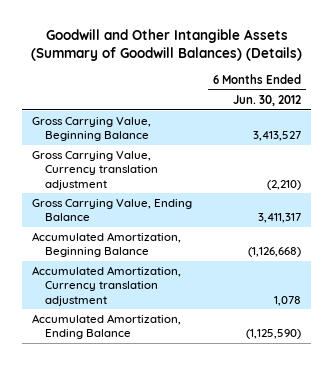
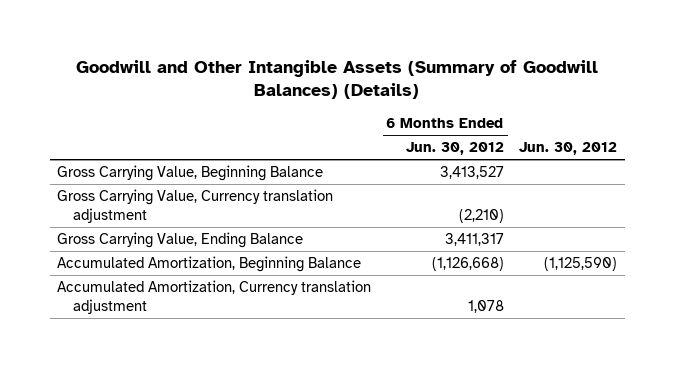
- | 6 Months Ended Jun. 30, 2012
+ | 6 Months Ended Jun. 30, 2012 | Jun. 30, 2012
- Accumulated Amortization, Ending Balance | (1,125,590)

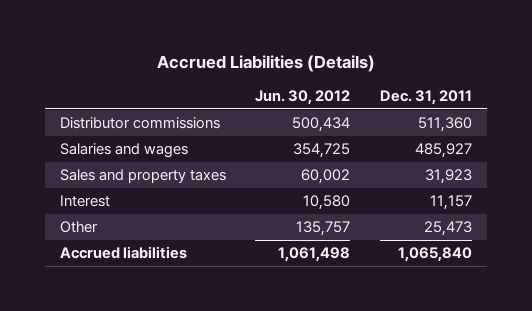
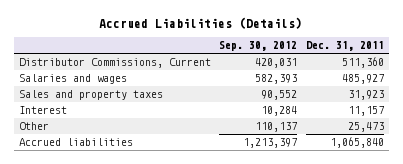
- | Jun. 30, 2012 | Dec. 31, 2011
+ | Sep. 30, 2012 | Dec. 31, 2011
- Distributor commissions | 500,434 | 511,360
+ Distributor Commissions, Current | 420,031 | 511,360

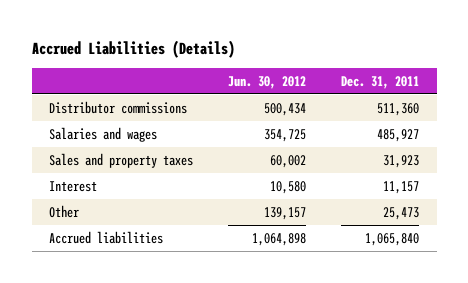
- | Sep. 30, 2012 | Dec. 31, 2011
+ | Jun. 30, 2012 | Dec. 31, 2011
- Distributor Commissions, Current | 420,031 | 511,360
+ Distributor commissions | 500,434 | 511,360

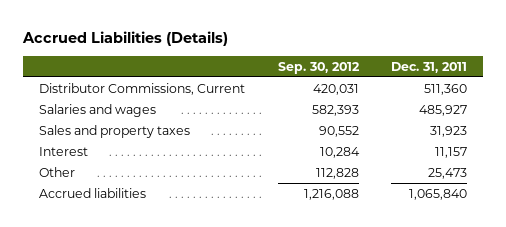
- | Jun. 30, 2012 | Dec. 31, 2011
+ | Sep. 30, 2012 | Dec. 31, 2011
- Distributor commissions | 500,434 | 511,360
+ Distributor Commissions, Current | 420,031 | 511,360

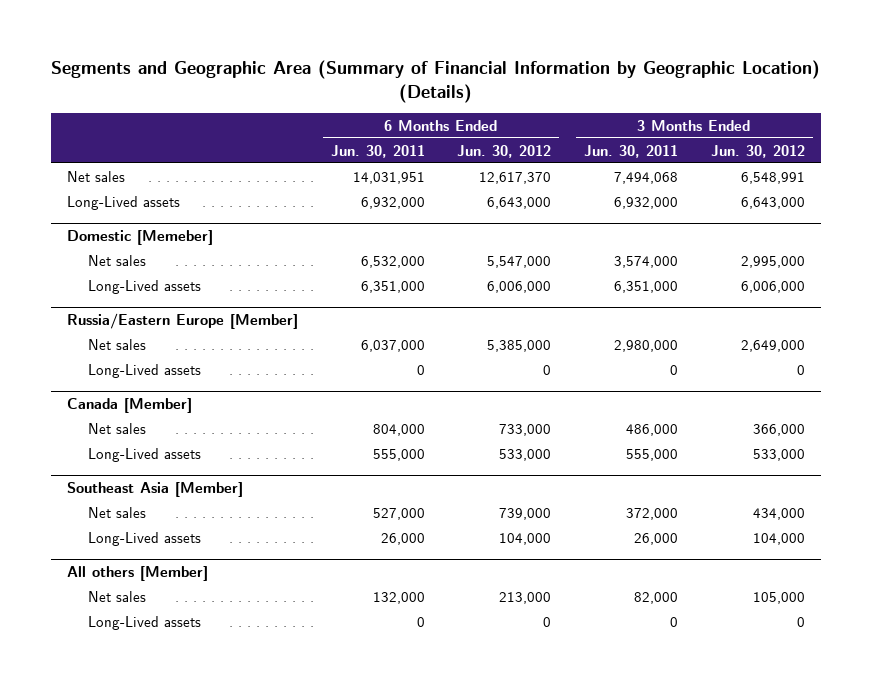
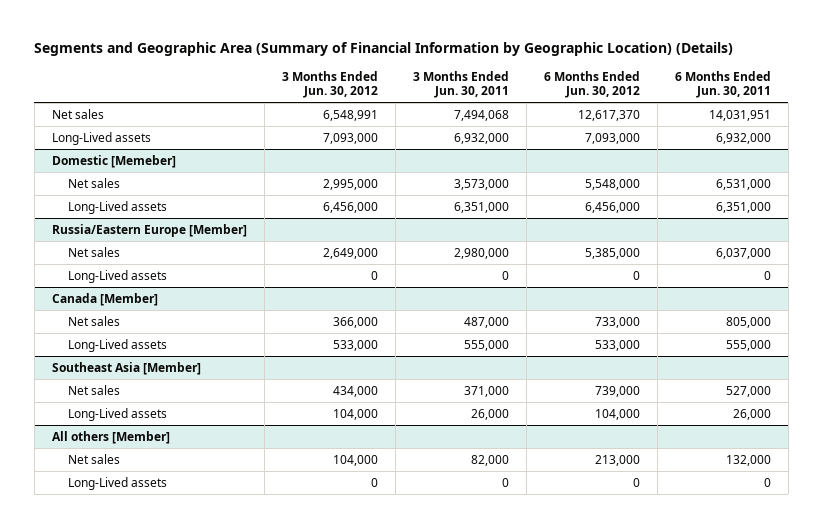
- | 6 Months Ended Jun. 30, 2011 | 6 Months Ended Jun. 30, 2012 | 3 Months Ended Jun. 30, 2011 | 3 Months Ended Jun. 30, 2012
+ | 3 Months Ended Jun. 30, 2012 | 3 Months Ended Jun. 30, 2011 | 6 Months Ended Jun. 30, 2012 | 6 Months Ended Jun. 30, 2011
- Long-Lived assets | 6,932,000 | 6,643,000 | 6,932,000 | 6,643,000
+ Long-Lived assets | 7,093,000 | 6,932,000 | 7,093,000 | 6,932,000
@ Domestic [Memeber]
- Net sales | 6,532,000 | 5,547,000 | 3,574,000 | 2,995,000
- Long-Lived assets | 6,351,000 | 6,006,000 | 6,351,000 | 6,006,000
+ Net sales | 2,995,000 | 3,573,000 | 5,548,000 | 6,531,000
+ Long-Lived assets | 6,456,000 | 6,351,000 | 6,456,000 | 6,351,000
@ Canada [Member]
- Net sales | 804,000 | 733,000 | 486,000 | 366,000
+ Net sales | 366,000 | 487,000 | 733,000 | 805,000
@ Southeast Asia [Member]
- Net sales | 527,000 | 739,000 | 372,000 | 434,000
+ Net sales | 434,000 | 371,000 | 739,000 | 527,000
@ All others [Member]
- Net sales | 132,000 | 213,000 | 82,000 | 105,000
+ Net sales | 104,000 | 82,000 | 213,000 | 132,000

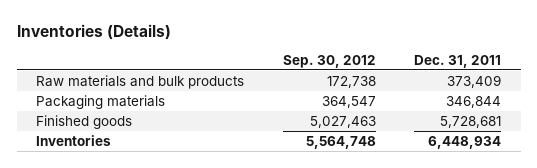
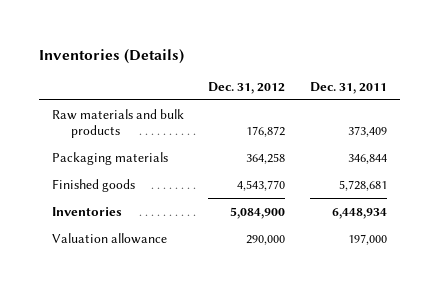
- | Sep. 30, 2012 | Dec. 31, 2011
+ | Dec. 31, 2012 | Dec. 31, 2011
+ Valuation allowance | 290,000 | 197,000

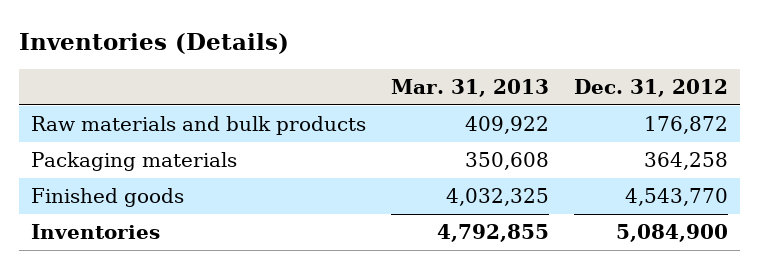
- | Dec. 31, 2012 | Dec. 31, 2011
+ | Mar. 31, 2013 | Dec. 31, 2012
- Valuation allowance | 290,000 | 197,000

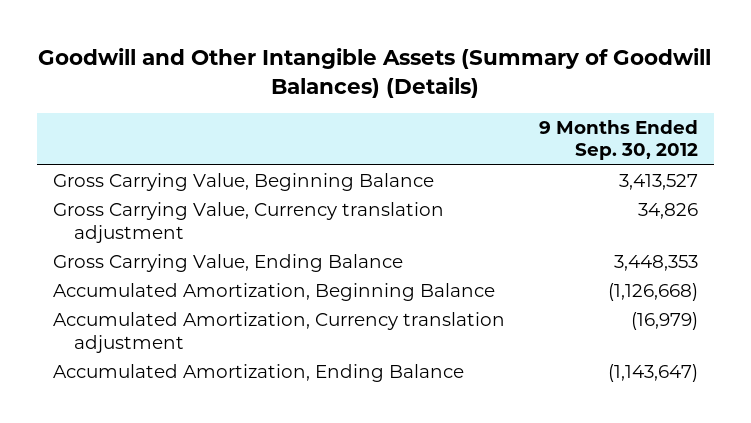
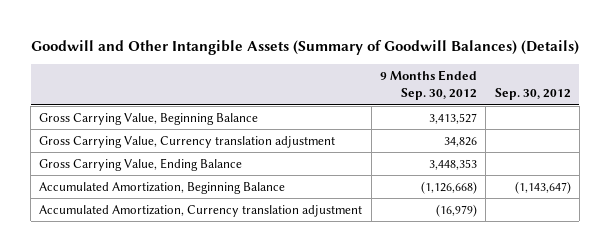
- | 9 Months Ended Sep. 30, 2012
+ | 9 Months Ended Sep. 30, 2012 | Sep. 30, 2012
- Accumulated Amortization, Ending Balance | (1,143,647)

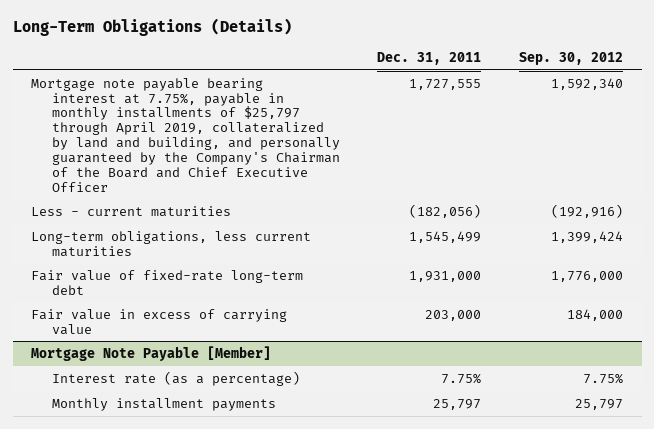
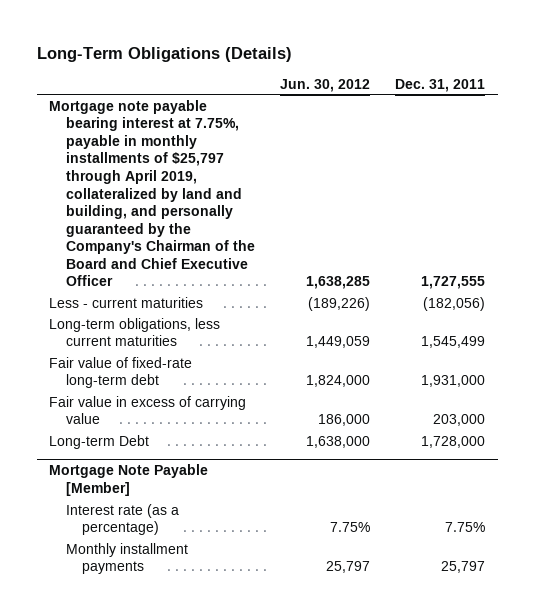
- | Dec. 31, 2011 | Sep. 30, 2012
+ | Jun. 30, 2012 | Dec. 31, 2011
+ Long-term Debt | 1,638,000 | 1,728,000

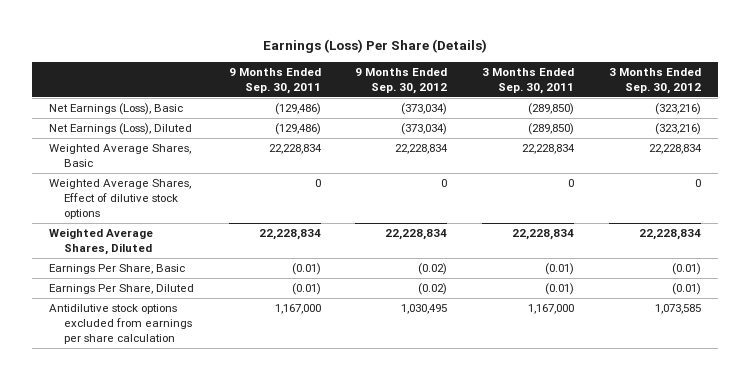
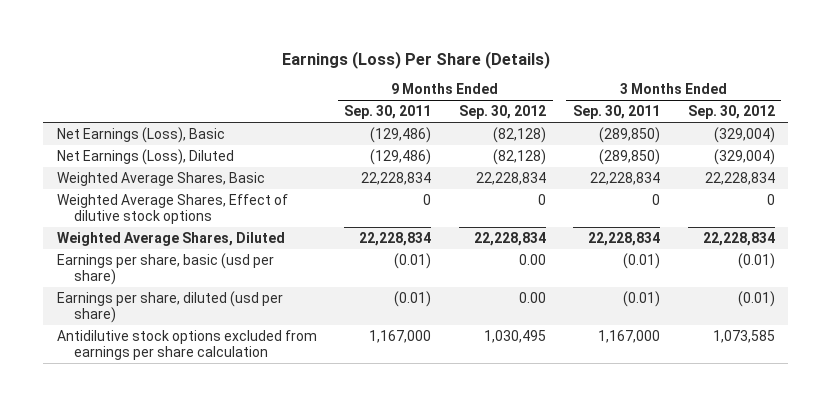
- Net Earnings (Loss), Basic | (129,486) | (373,034) | (289,850) | (323,216)
- Net Earnings (Loss), Diluted | (129,486) | (373,034) | (289,850) | (323,216)
+ Net Earnings (Loss), Basic | (129,486) | (82,128) | (289,850) | (329,004)
+ Net Earnings (Loss), Diluted | (129,486) | (82,128) | (289,850) | (329,004)
- Earnings Per Share, Basic | (0.01) | (0.02) | (0.01) | (0.01)
- Earnings Per Share, Diluted | (0.01) | (0.02) | (0.01) | (0.01)
+ Earnings per share, basic (usd per share) | (0.01) | 0.00 | (0.01) | (0.01)
+ Earnings per share, diluted (usd per share) | (0.01) | 0.00 | (0.01) | (0.01)

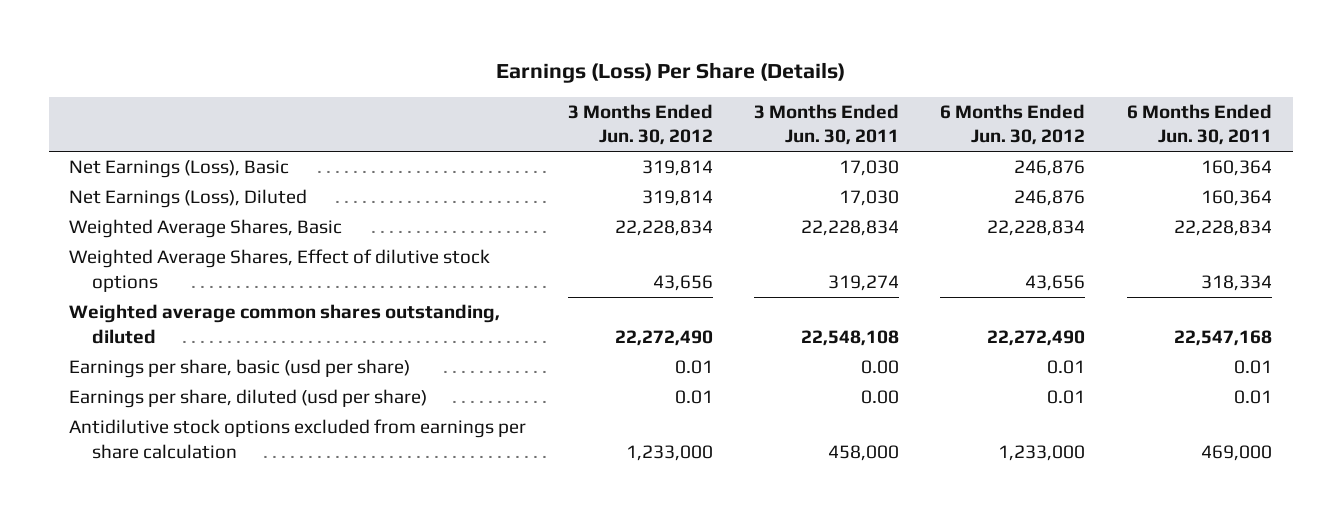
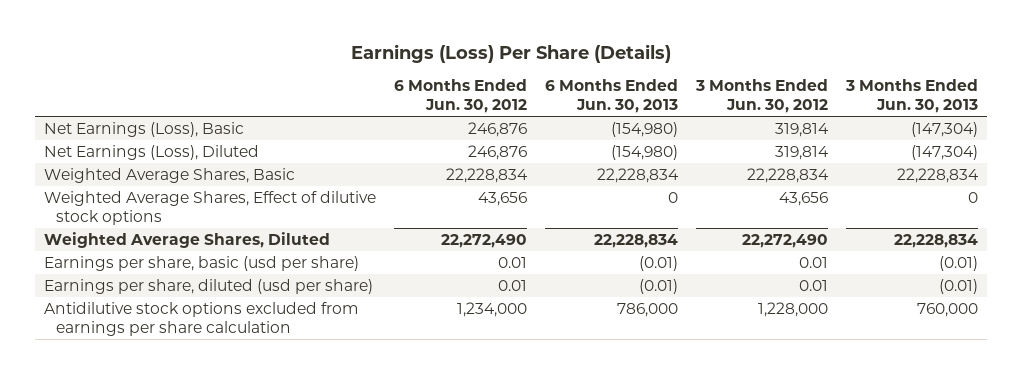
- | 3 Months Ended Jun. 30, 2012 | 3 Months Ended Jun. 30, 2011 | 6 Months Ended Jun. 30, 2012 | 6 Months Ended Jun. 30, 2011
+ | 6 Months Ended Jun. 30, 2012 | 6 Months Ended Jun. 30, 2013 | 3 Months Ended Jun. 30, 2012 | 3 Months Ended Jun. 30, 2013
- Weighted average common shares outstanding, diluted | 22,272,490 | 22,548,108 | 22,272,490 | 22,547,168
+ Weighted Average Shares, Diluted | 22,272,490 | 22,228,834 | 22,272,490 | 22,228,834
- Antidilutive stock options excluded from earnings per share calculation | 1,233,000 | 458,000 | 1,233,000 | 469,000
+ Antidilutive stock options excluded from earnings per share calculation | 1,234,000 | 786,000 | 1,228,000 | 760,000

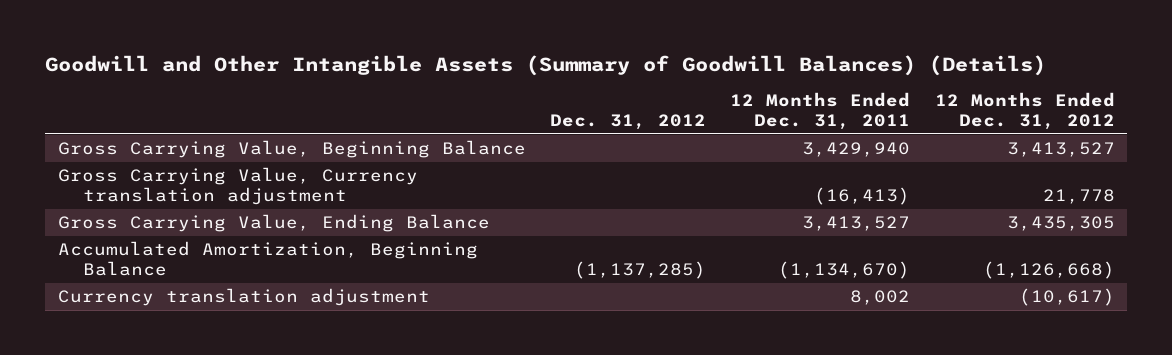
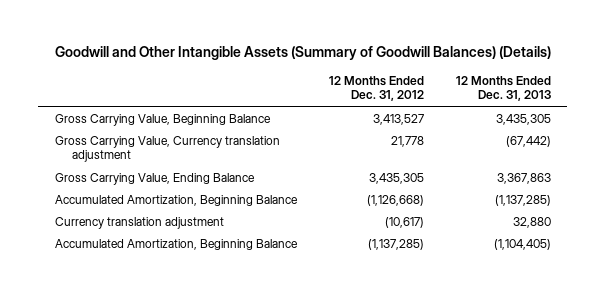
- | Dec. 31, 2012 | 12 Months Ended Dec. 31, 2011 | 12 Months Ended Dec. 31, 2012
+ | 12 Months Ended Dec. 31, 2012 | 12 Months Ended Dec. 31, 2013
+ Accumulated Amortization, Beginning Balance | (1,137,285) | (1,104,405)

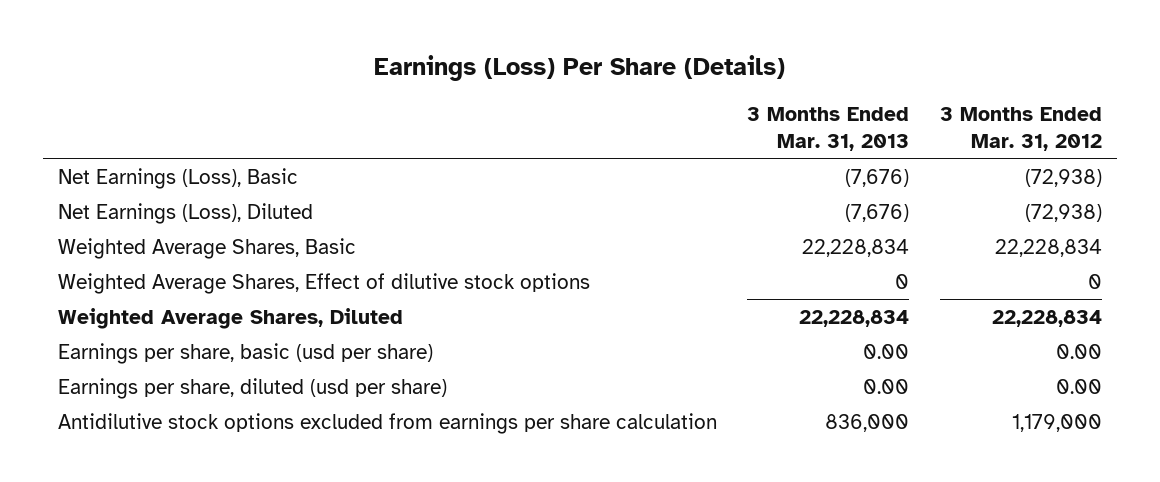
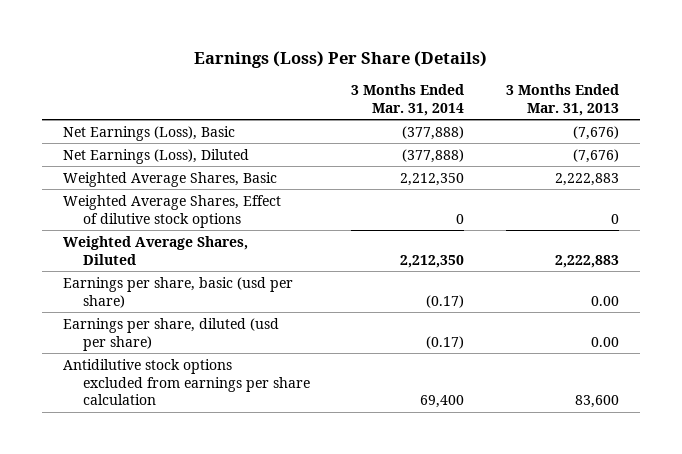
- | 3 Months Ended Mar. 31, 2013 | 3 Months Ended Mar. 31, 2012
+ | 3 Months Ended Mar. 31, 2014 | 3 Months Ended Mar. 31, 2013
- Weighted Average Shares, Basic | 22,228,834 | 22,228,834
+ Weighted Average Shares, Basic | 2,212,350 | 2,222,883
- Weighted Average Shares, Diluted | 22,228,834 | 22,228,834
+ Weighted Average Shares, Diluted | 2,212,350 | 2,222,883
- Antidilutive stock options excluded from earnings per share calculation | 836,000 | 1,179,000
+ Antidilutive stock options excluded from earnings per share calculation | 69,400 | 83,600

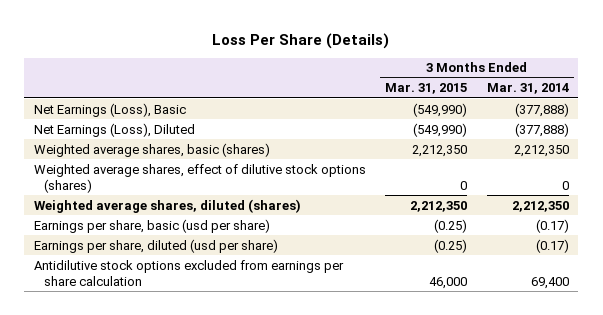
- Earnings (Loss) Per Share (Details)
+ Loss Per Share (Details)
- | 3 Months Ended Mar. 31, 2014 | 3 Months Ended Mar. 31, 2013
+ | 3 Months Ended Mar. 31, 2015 | 3 Months Ended Mar. 31, 2014
- Weighted Average Shares, Basic | 2,212,350 | 2,222,883
- Weighted Average Shares, Effect of dilutive stock options | 0 | 0
- Weighted Average Shares, Diluted | 2,212,350 | 2,222,883
+ Weighted average shares, basic (shares) | 2,212,350 | 2,212,350
+ Weighted average shares, effect of dilutive stock options (shares) | 0 | 0
+ Weighted average shares, diluted (shares) | 2,212,350 | 2,212,350

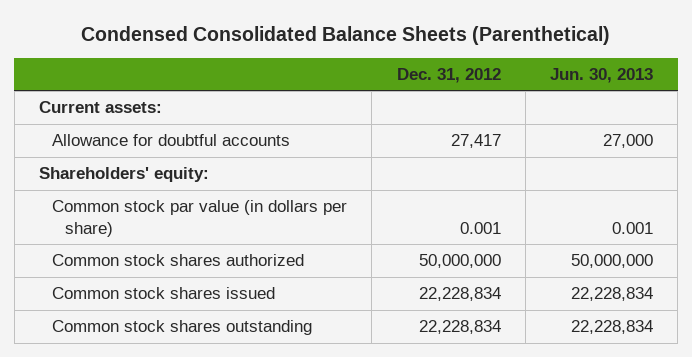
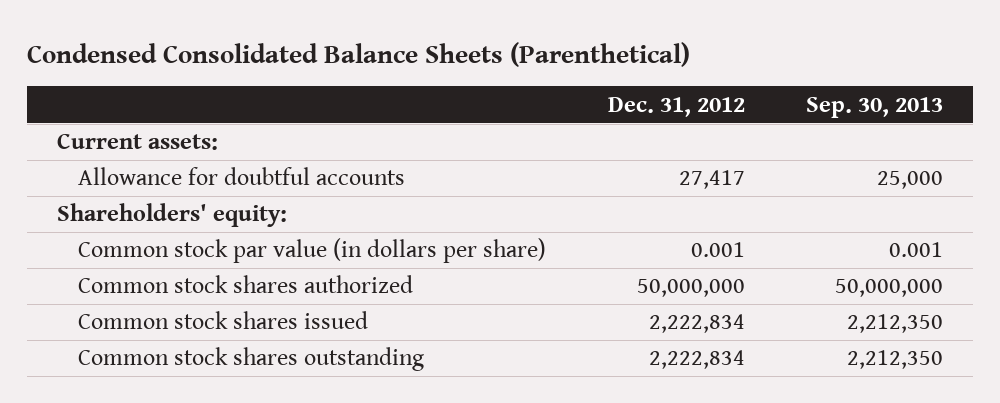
- | Dec. 31, 2012 | Jun. 30, 2013
+ | Dec. 31, 2012 | Sep. 30, 2013
- Common stock shares issued | 22,228,834 | 22,228,834
- Common stock shares outstanding | 22,228,834 | 22,228,834
+ Common stock shares issued | 2,222,834 | 2,212,350
+ Common stock shares outstanding | 2,222,834 | 2,212,350

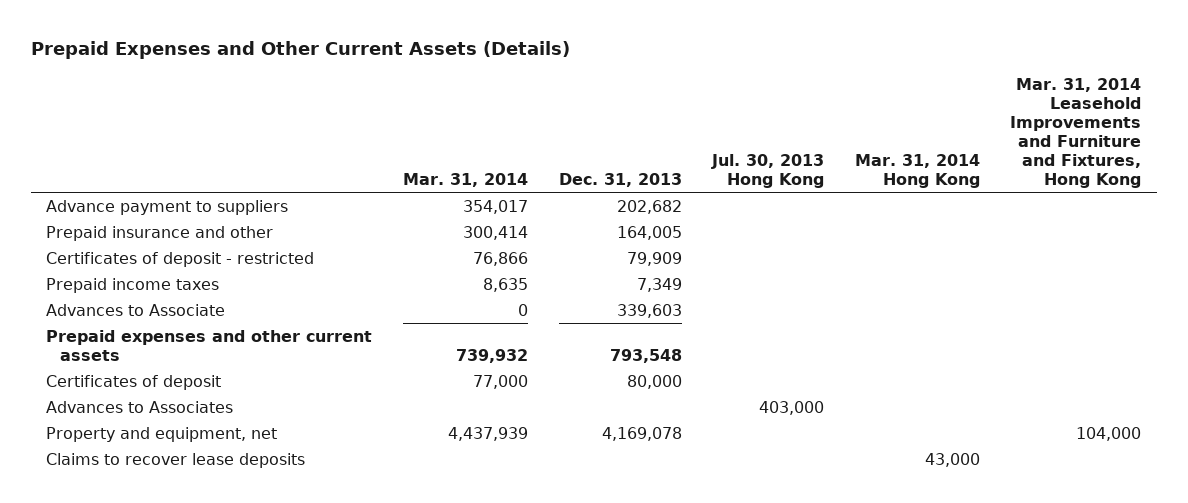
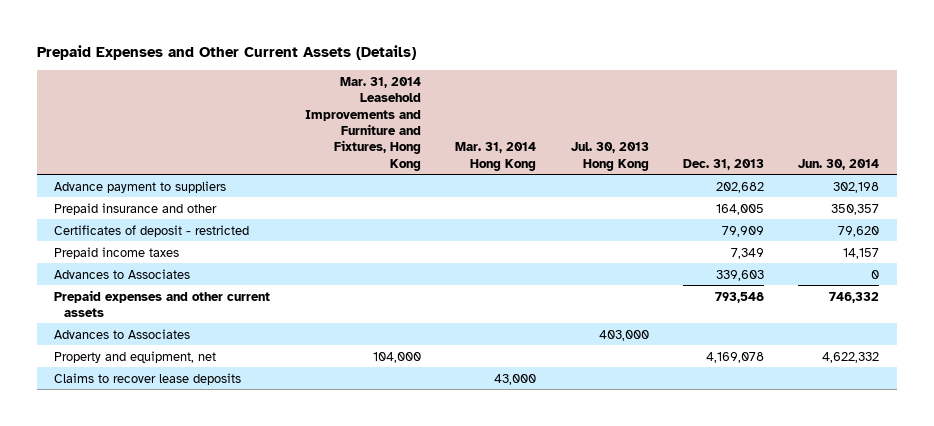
- | Mar. 31, 2014 | Dec. 31, 2013 | Jul. 30, 2013 Hong Kong | Mar. 31, 2014 Hong Kong | Mar. 31, 2014 Leasehold Improvements and Furniture and Fixtures, Hong Kong
+ | Mar. 31, 2014 Leasehold Improvements and Furniture and Fixtures, Hong Kong | Mar. 31, 2014 Hong Kong | Jul. 30, 2013 Hong Kong | Dec. 31, 2013 | Jun. 30, 2014
- Advances to Associate | 0 | 339,603 | | |
+ Advances to Associates | | | | 339,603 | 0
- Certificates of deposit | 77,000 | 80,000 | | |

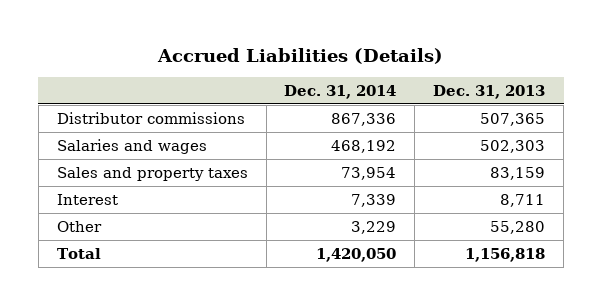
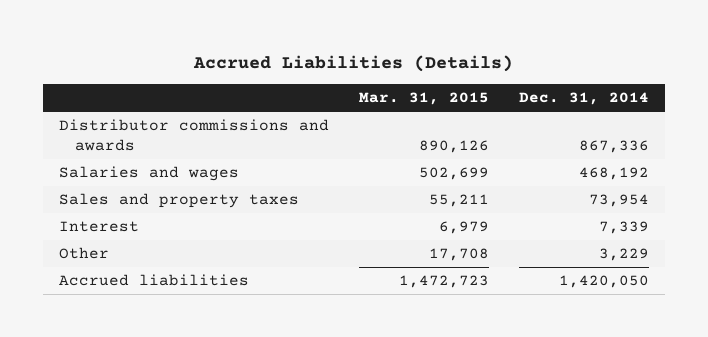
- | Dec. 31, 2014 | Dec. 31, 2013
+ | Mar. 31, 2015 | Dec. 31, 2014
- Distributor commissions | 867,336 | 507,365
+ Distributor commissions and awards | 890,126 | 867,336
- Total | 1,420,050 | 1,156,818
+ Accrued liabilities | 1,472,723 | 1,420,050

